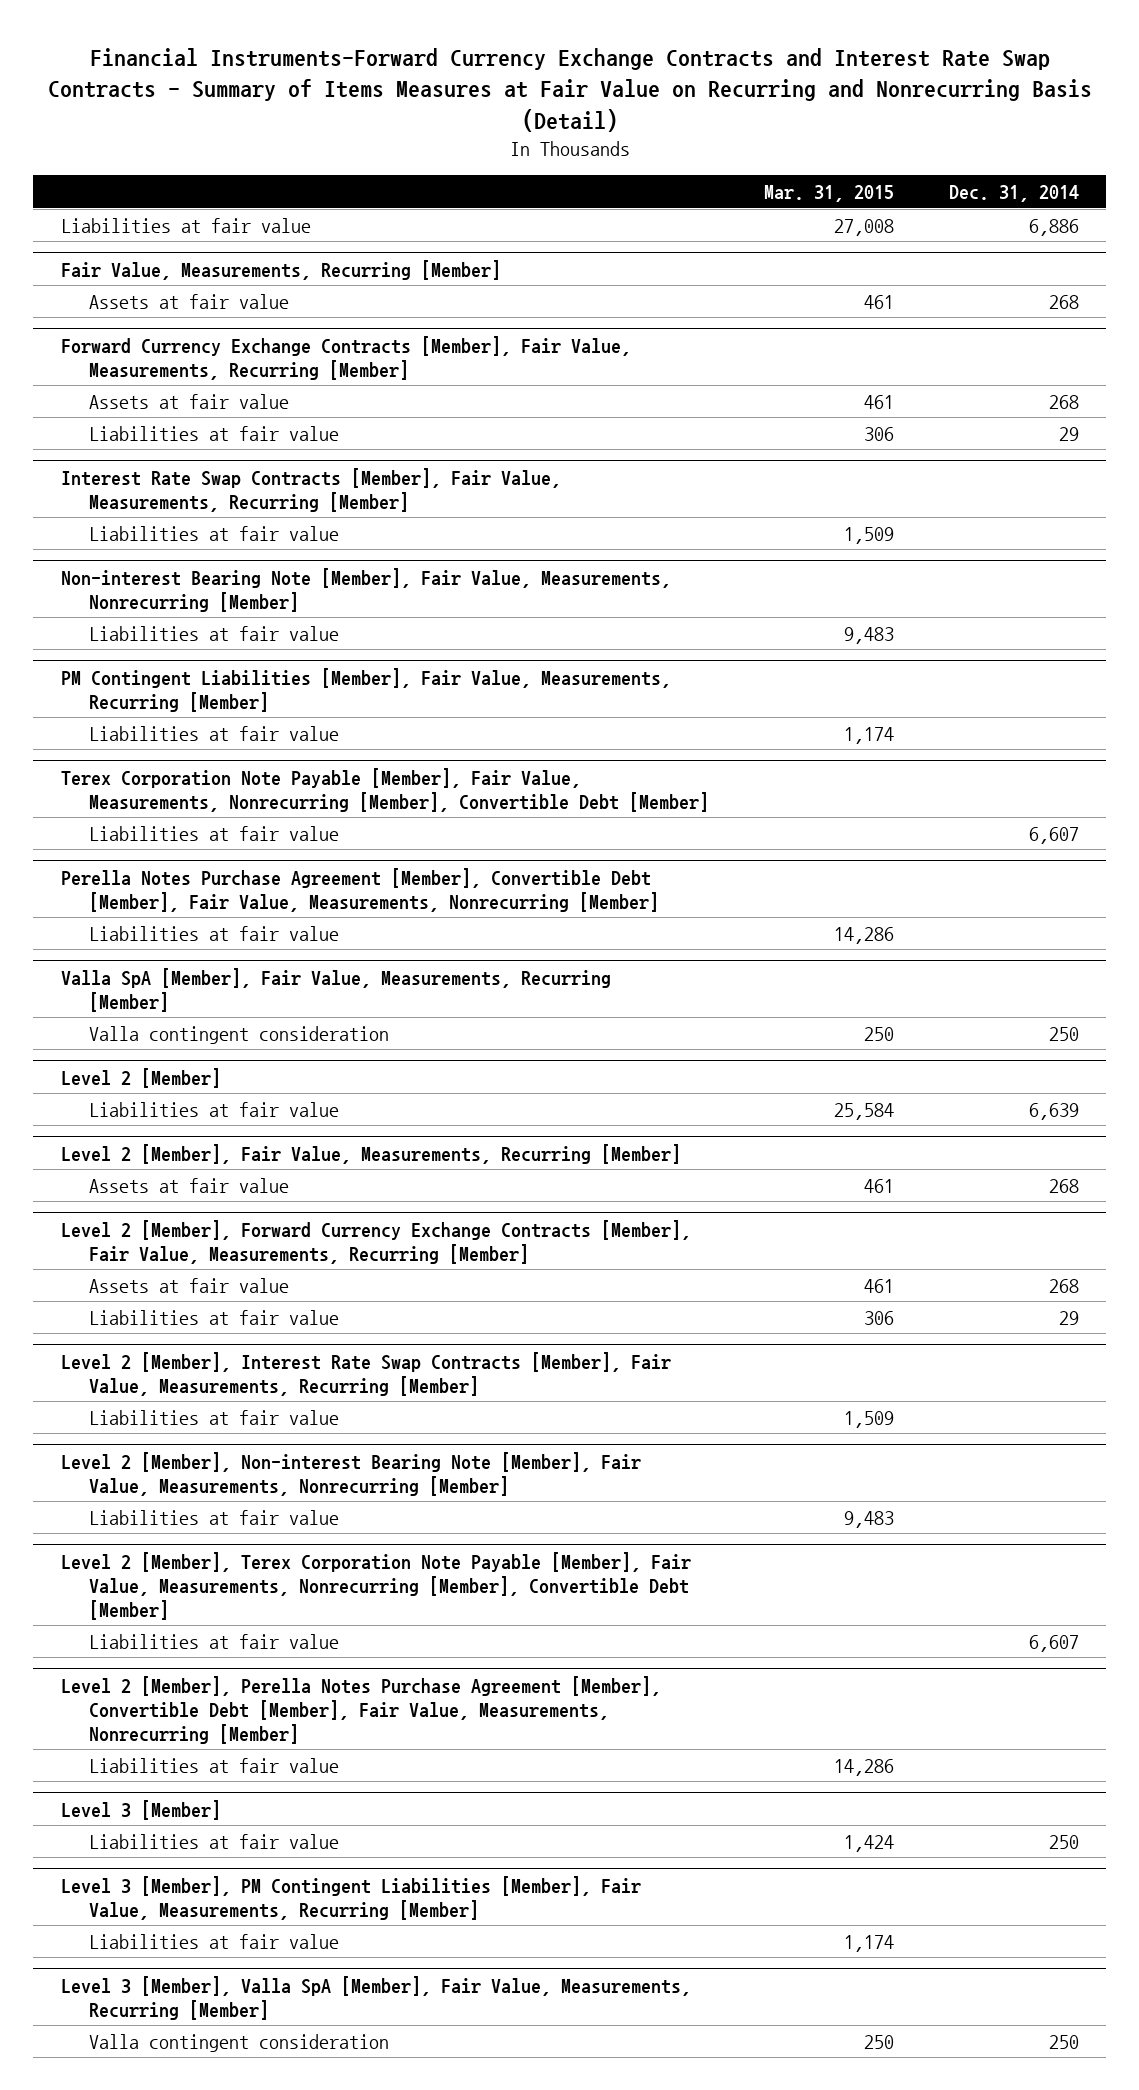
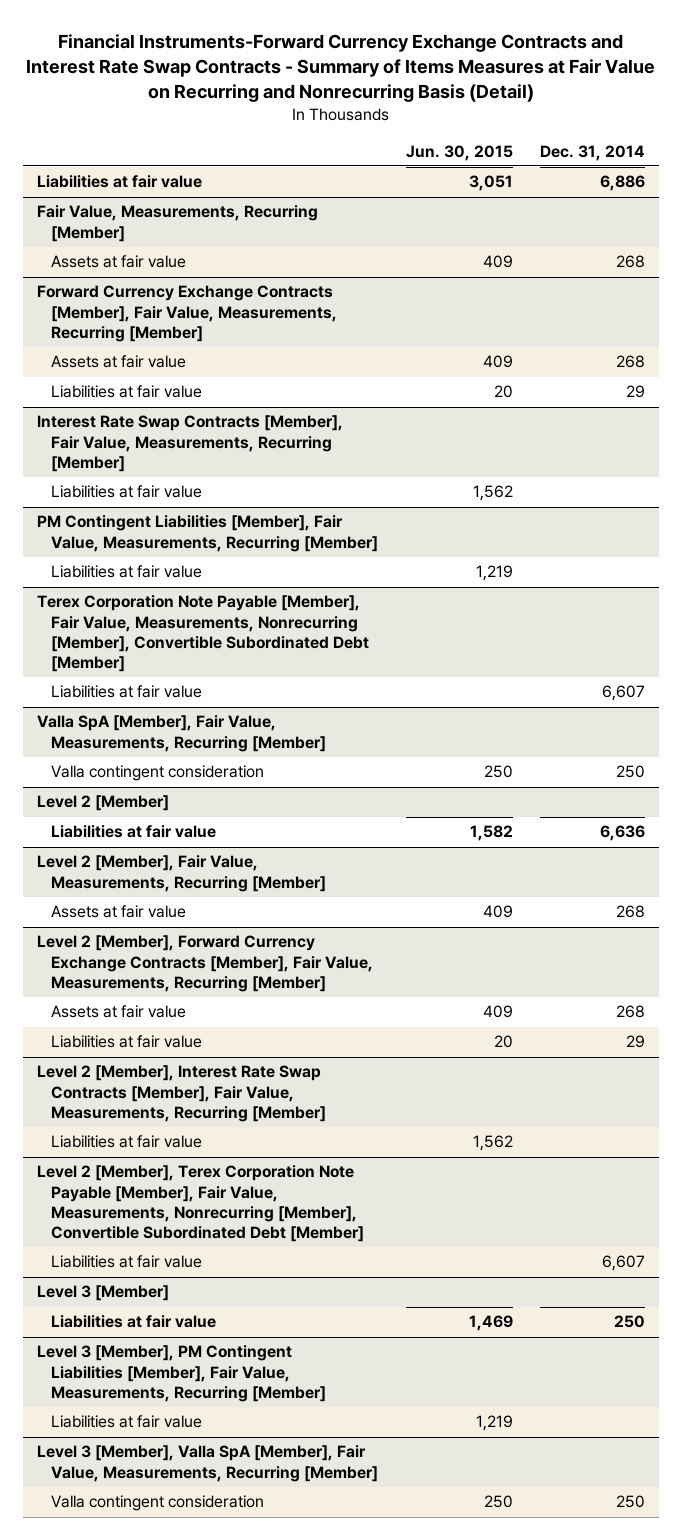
- | Mar. 31, 2015 | Dec. 31, 2014
+ | Jun. 30, 2015 | Dec. 31, 2014
- Non-interest Bearing Note [Member], Fair Value, Measurements, Nonrecurring [Member]
- Liabilities at fair value | 9,483 |
- Terex Corporation Note Payable [Member], Fair Value, Measurements, Nonrecurring [Member], Convertible Debt [Member]
+ Terex Corporation Note Payable [Member], Fair Value, Measurements, Nonrecurring [Member], Convertible Subordinated Debt [Member]
- Perella Notes Purchase Agreement [Member], Convertible Debt [Member], Fair Value, Measurements, Nonrecurring [Member]
- Liabilities at fair value | 14,286 |
@ Level 2 [Member]
- Liabilities at fair value | 25,584 | 6,639
+ Liabilities at fair value | 1,582 | 6,636
- Level 2 [Member], Non-interest Bearing Note [Member], Fair Value, Measurements, Nonrecurring [Member]
- Liabilities at fair value | 9,483 |
- Level 2 [Member], Terex Corporation Note Payable [Member], Fair Value, Measurements, Nonrecurring [Member], Convertible Debt [Member]
+ Level 2 [Member], Terex Corporation Note Payable [Member], Fair Value, Measurements, Nonrecurring [Member], Convertible Subordinated Debt [Member]
- Level 2 [Member], Perella Notes Purchase Agreement [Member], Convertible Debt [Member], Fair Value, Measurements, Nonrecurring [Member]
- Liabilities at fair value | 14,286 |

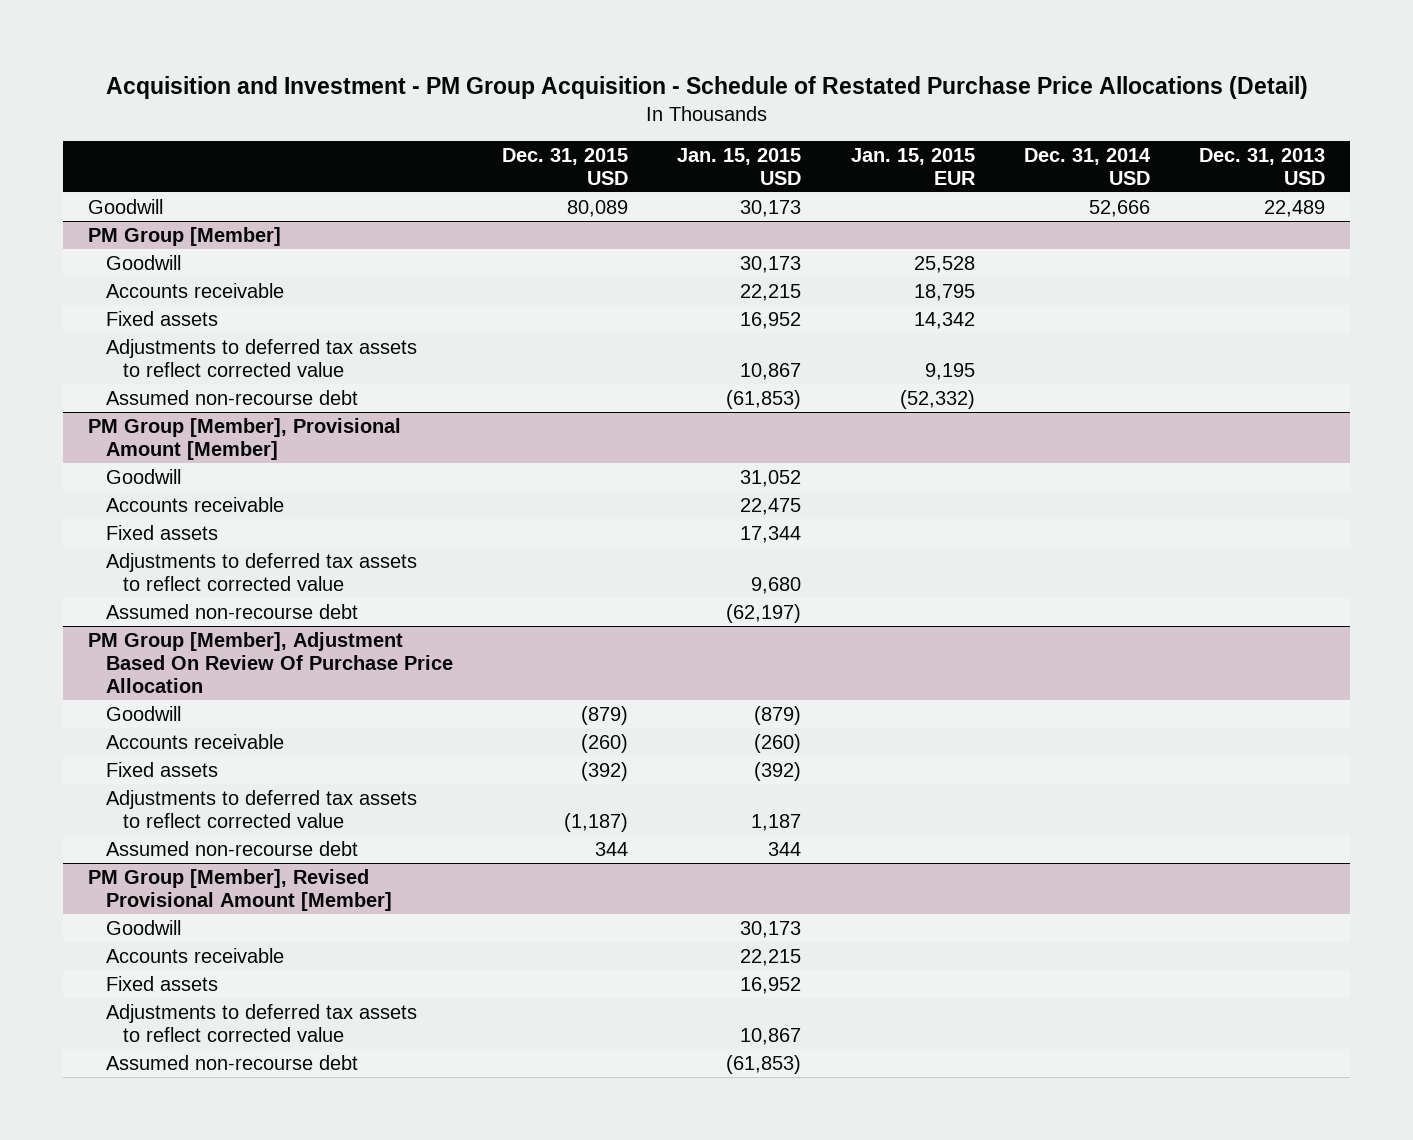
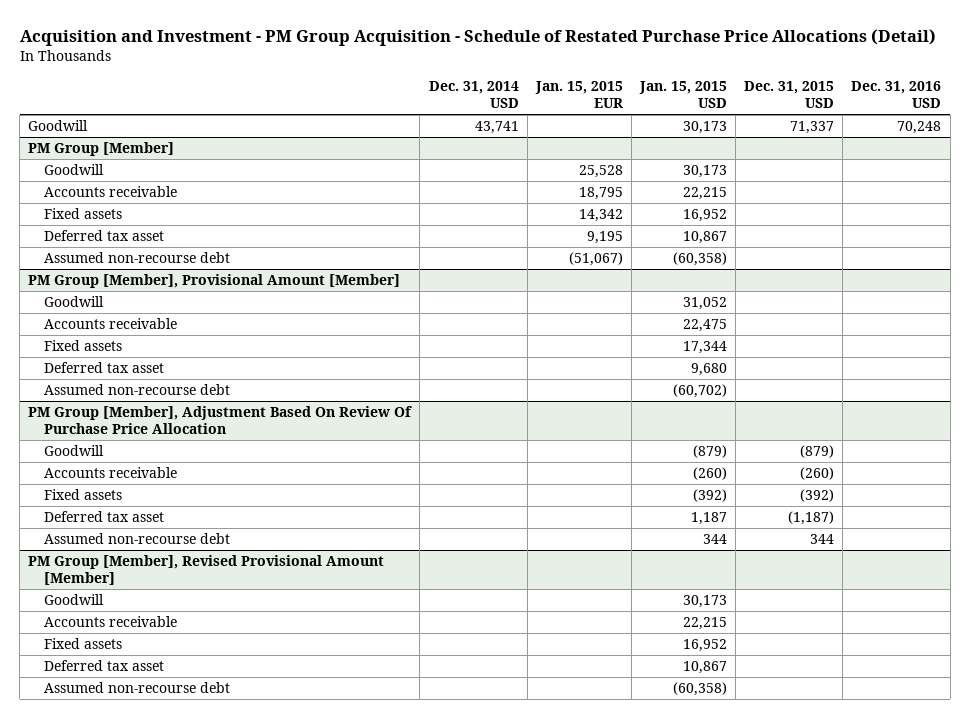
- | Dec. 31, 2015 USD | Jan. 15, 2015 USD | Jan. 15, 2015 EUR | Dec. 31, 2014 USD | Dec. 31, 2013 USD
+ | Dec. 31, 2014 USD | Jan. 15, 2015 EUR | Jan. 15, 2015 USD | Dec. 31, 2015 USD | Dec. 31, 2016 USD
- Goodwill | 80,089 | 30,173 | | 52,666 | 22,489
+ Goodwill | 43,741 | | 30,173 | 71,337 | 70,248
@ PM Group [Member]
- Adjustments to deferred tax assets to reflect corrected value | | 10,867 | 9,195 | |
- Assumed non-recourse debt | | (61,853) | (52,332) | |
+ Deferred tax asset | | 9,195 | 10,867 | |
+ Assumed non-recourse debt | | (51,067) | (60,358) | |
@ PM Group [Member], Provisional Amount [Member]
- Adjustments to deferred tax assets to reflect corrected value | | 9,680 | | |
- Assumed non-recourse debt | | (62,197) | | |
+ Deferred tax asset | | | 9,680 | |
+ Assumed non-recourse debt | | | (60,702) | |
@ PM Group [Member], Adjustment Based On Review Of Purchase Price Allocation
- Adjustments to deferred tax assets to reflect corrected value | (1,187) | 1,187 | | |
+ Deferred tax asset | | | 1,187 | (1,187) |
@ PM Group [Member], Revised Provisional Amount [Member]
- Adjustments to deferred tax assets to reflect corrected value | | 10,867 | | |
- Assumed non-recourse debt | | (61,853) | | |
+ Deferred tax asset | | | 10,867 | |
+ Assumed non-recourse debt | | | (60,358) | |

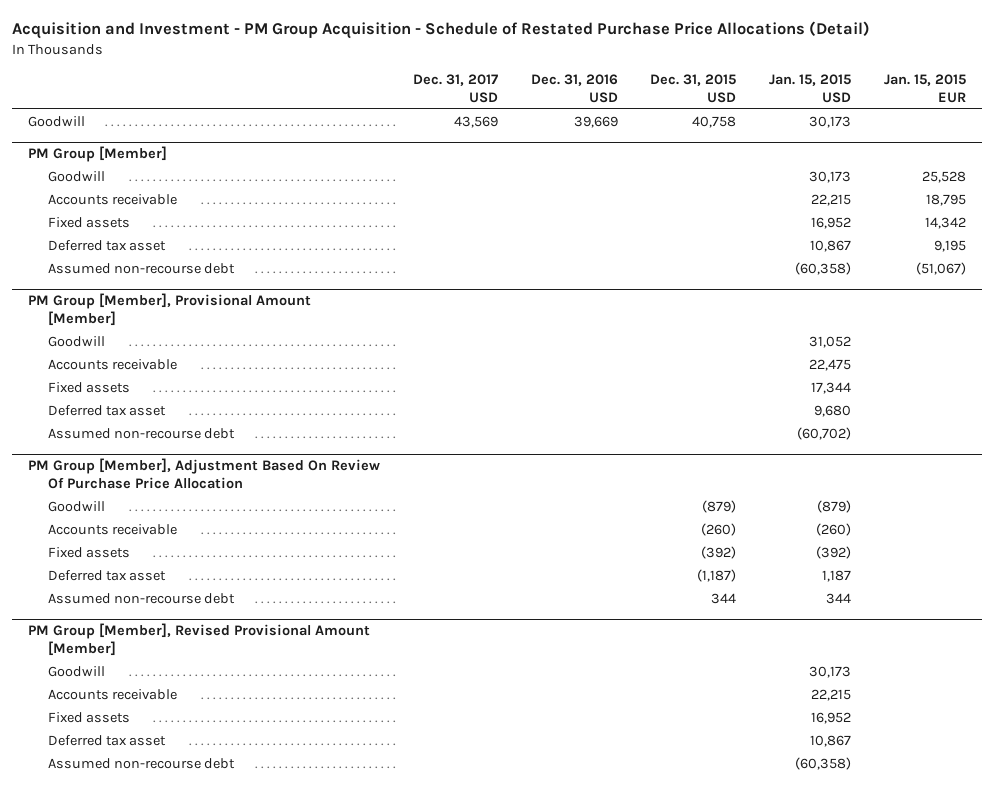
- | Dec. 31, 2014 USD | Jan. 15, 2015 EUR | Jan. 15, 2015 USD | Dec. 31, 2015 USD | Dec. 31, 2016 USD
+ | Dec. 31, 2017 USD | Dec. 31, 2016 USD | Dec. 31, 2015 USD | Jan. 15, 2015 USD | Jan. 15, 2015 EUR
- Goodwill | 43,741 | | 30,173 | 71,337 | 70,248
+ Goodwill | 43,569 | 39,669 | 40,758 | 30,173 |

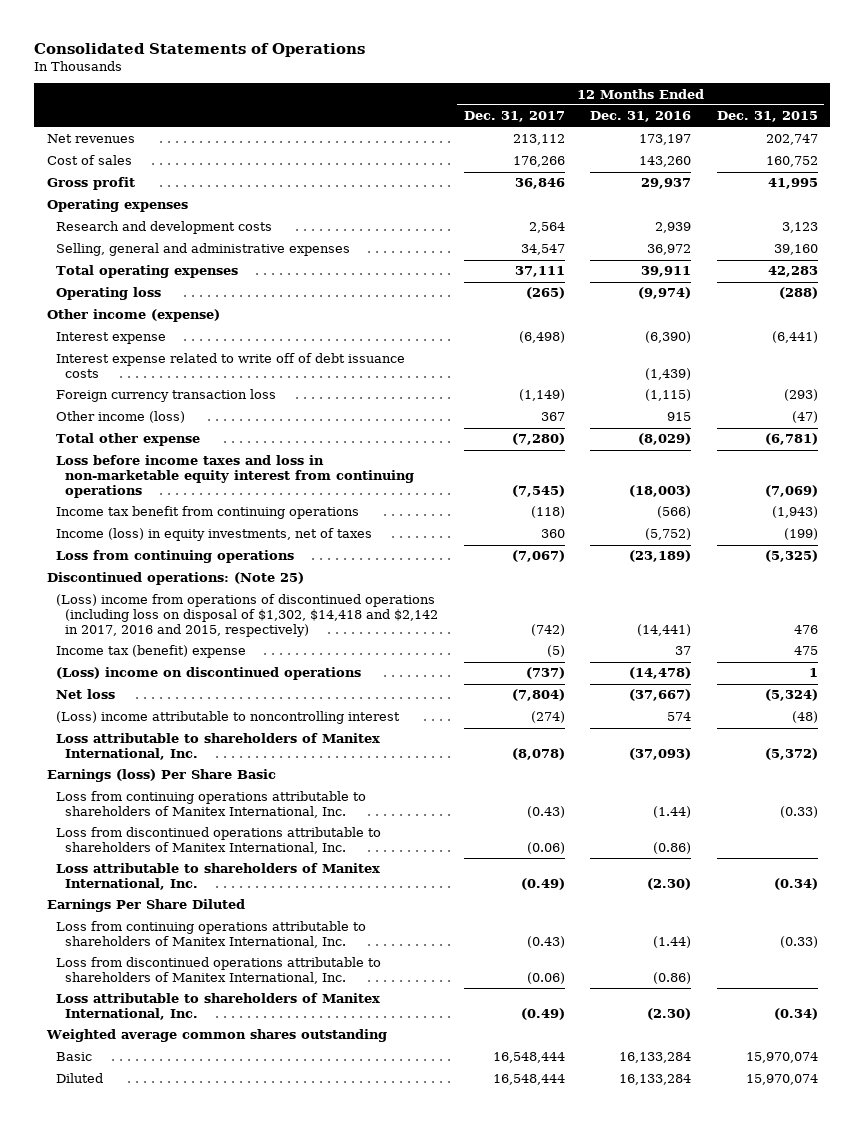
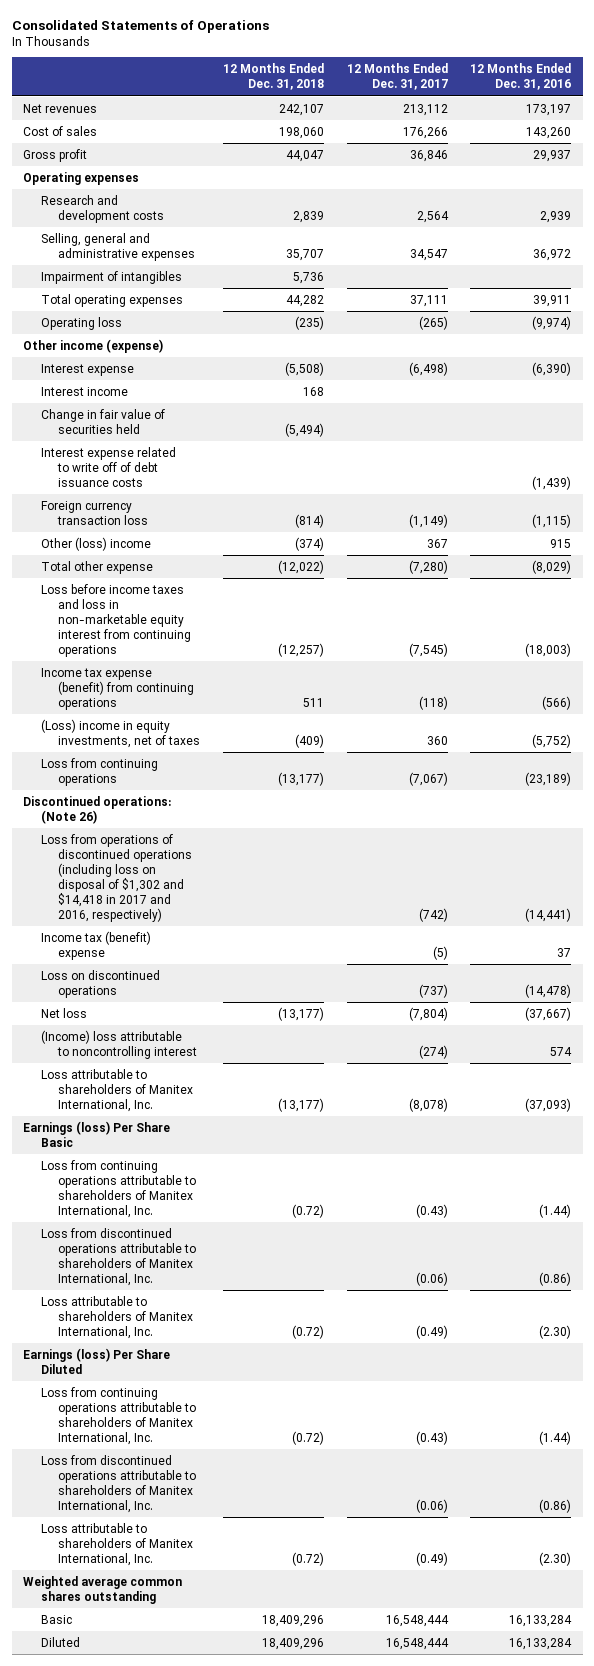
- | 12 Months Ended Dec. 31, 2017 | 12 Months Ended Dec. 31, 2016 | 12 Months Ended Dec. 31, 2015
+ | 12 Months Ended Dec. 31, 2018 | 12 Months Ended Dec. 31, 2017 | 12 Months Ended Dec. 31, 2016
+ Impairment of intangibles | 5,736 | |
+ Interest income | 168 | |
+ Change in fair value of securities held | (5,494) | |
- Other income (loss) | 367 | 915 | (47)
+ Other (loss) income | (374) | 367 | 915
- Income tax benefit from continuing operations | (118) | (566) | (1,943)
- Income (loss) in equity investments, net of taxes | 360 | (5,752) | (199)
+ Income tax expense (benefit) from continuing operations | 511 | (118) | (566)
+ (Loss) income in equity investments, net of taxes | (409) | 360 | (5,752)
- Discontinued operations: (Note 25)
- (Loss) income from operations of discontinued operations (including loss on disposal of $1,302, $14,418 and $2,142 in 2017, 2016 and 2015, respectively) | (742) | (14,441) | 476
+ Discontinued operations: (Note 26)
+ Loss from operations of discontinued operations (including loss on disposal of $1,302 and $14,418 in 2017 and 2016, respectively) | | (742) | (14,441)
- (Loss) income on discontinued operations | (737) | (14,478) | 1
+ Loss on discontinued operations | | (737) | (14,478)
- (Loss) income attributable to noncontrolling interest | (274) | 574 | (48)
+ (Income) loss attributable to noncontrolling interest | | (274) | 574
- Earnings Per Share Diluted
+ Earnings (loss) Per Share Diluted

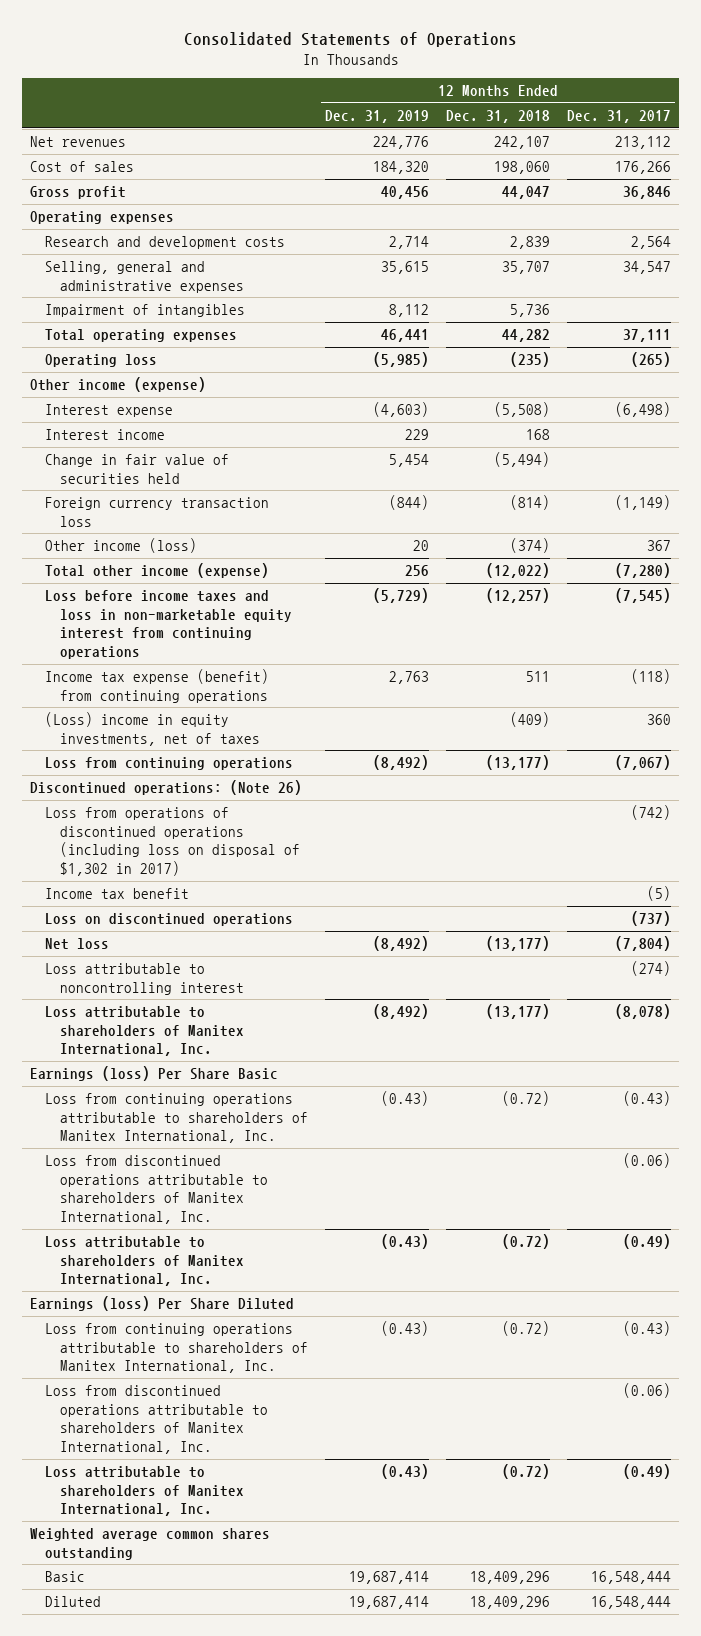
- | 12 Months Ended Dec. 31, 2018 | 12 Months Ended Dec. 31, 2017 | 12 Months Ended Dec. 31, 2016
+ | 12 Months Ended Dec. 31, 2019 | 12 Months Ended Dec. 31, 2018 | 12 Months Ended Dec. 31, 2017
- Interest expense related to write off of debt issuance costs | | | (1,439)
- Other (loss) income | (374) | 367 | 915
- Total other expense | (12,022) | (7,280) | (8,029)
+ Other income (loss) | 20 | (374) | 367
+ Total other income (expense) | 256 | (12,022) | (7,280)
- Loss from operations of discontinued operations (including loss on disposal of $1,302 and $14,418 in 2017 and 2016, respectively) | | (742) | (14,441)
- Income tax (benefit) expense | | (5) | 37
+ Loss from operations of discontinued operations (including loss on disposal of $1,302 in 2017) | | | (742)
+ Income tax benefit | | | (5)
- (Income) loss attributable to noncontrolling interest | | (274) | 574
+ Loss attributable to noncontrolling interest | | | (274)

